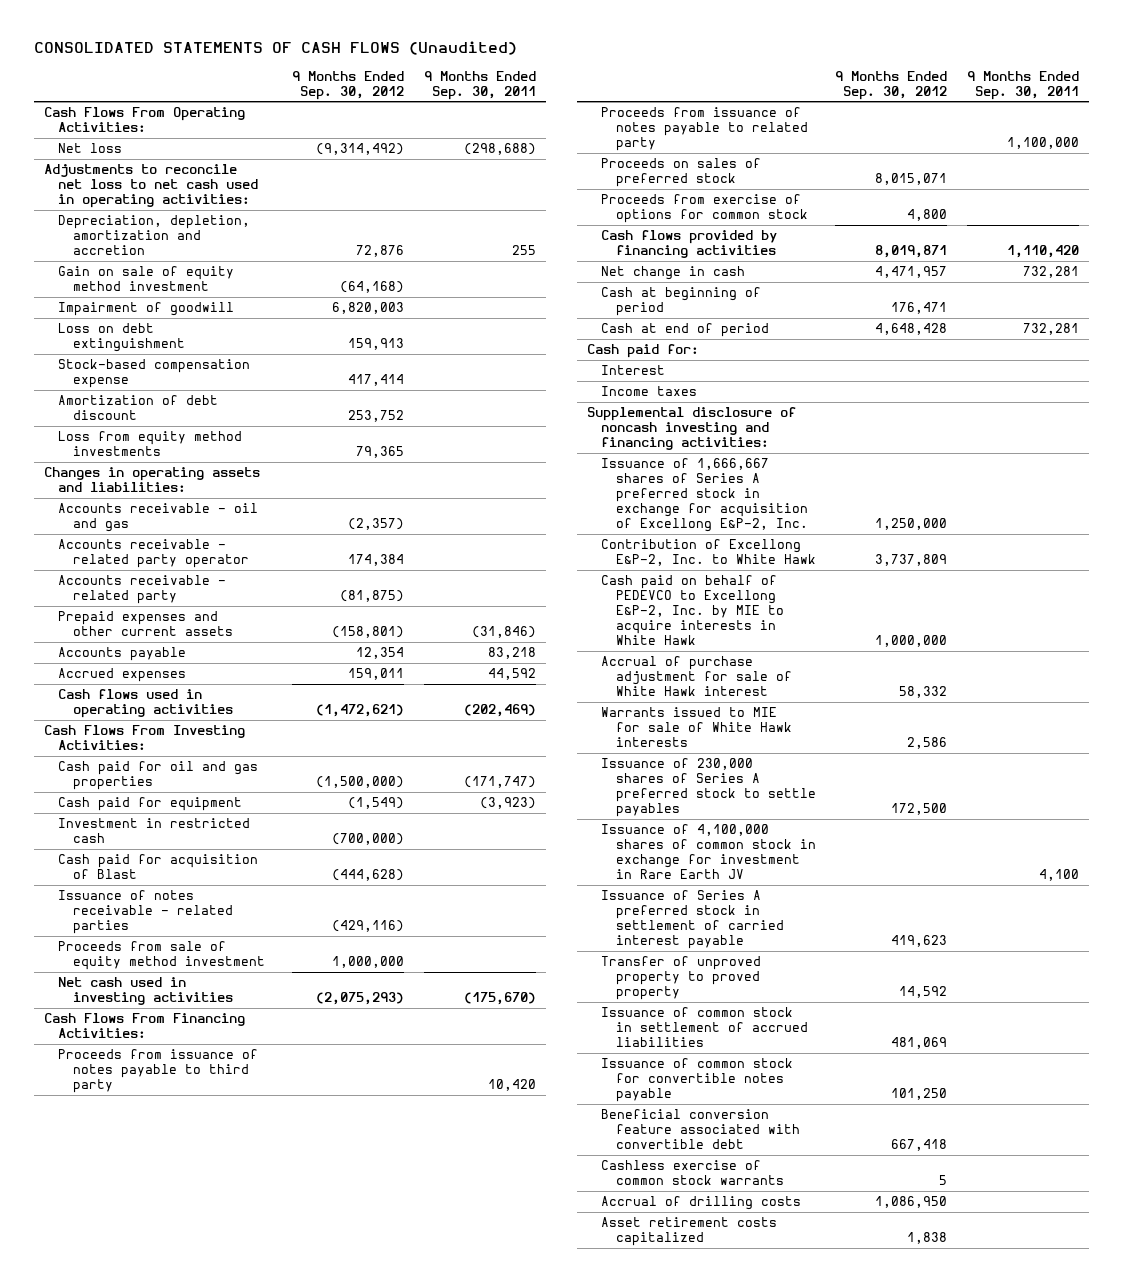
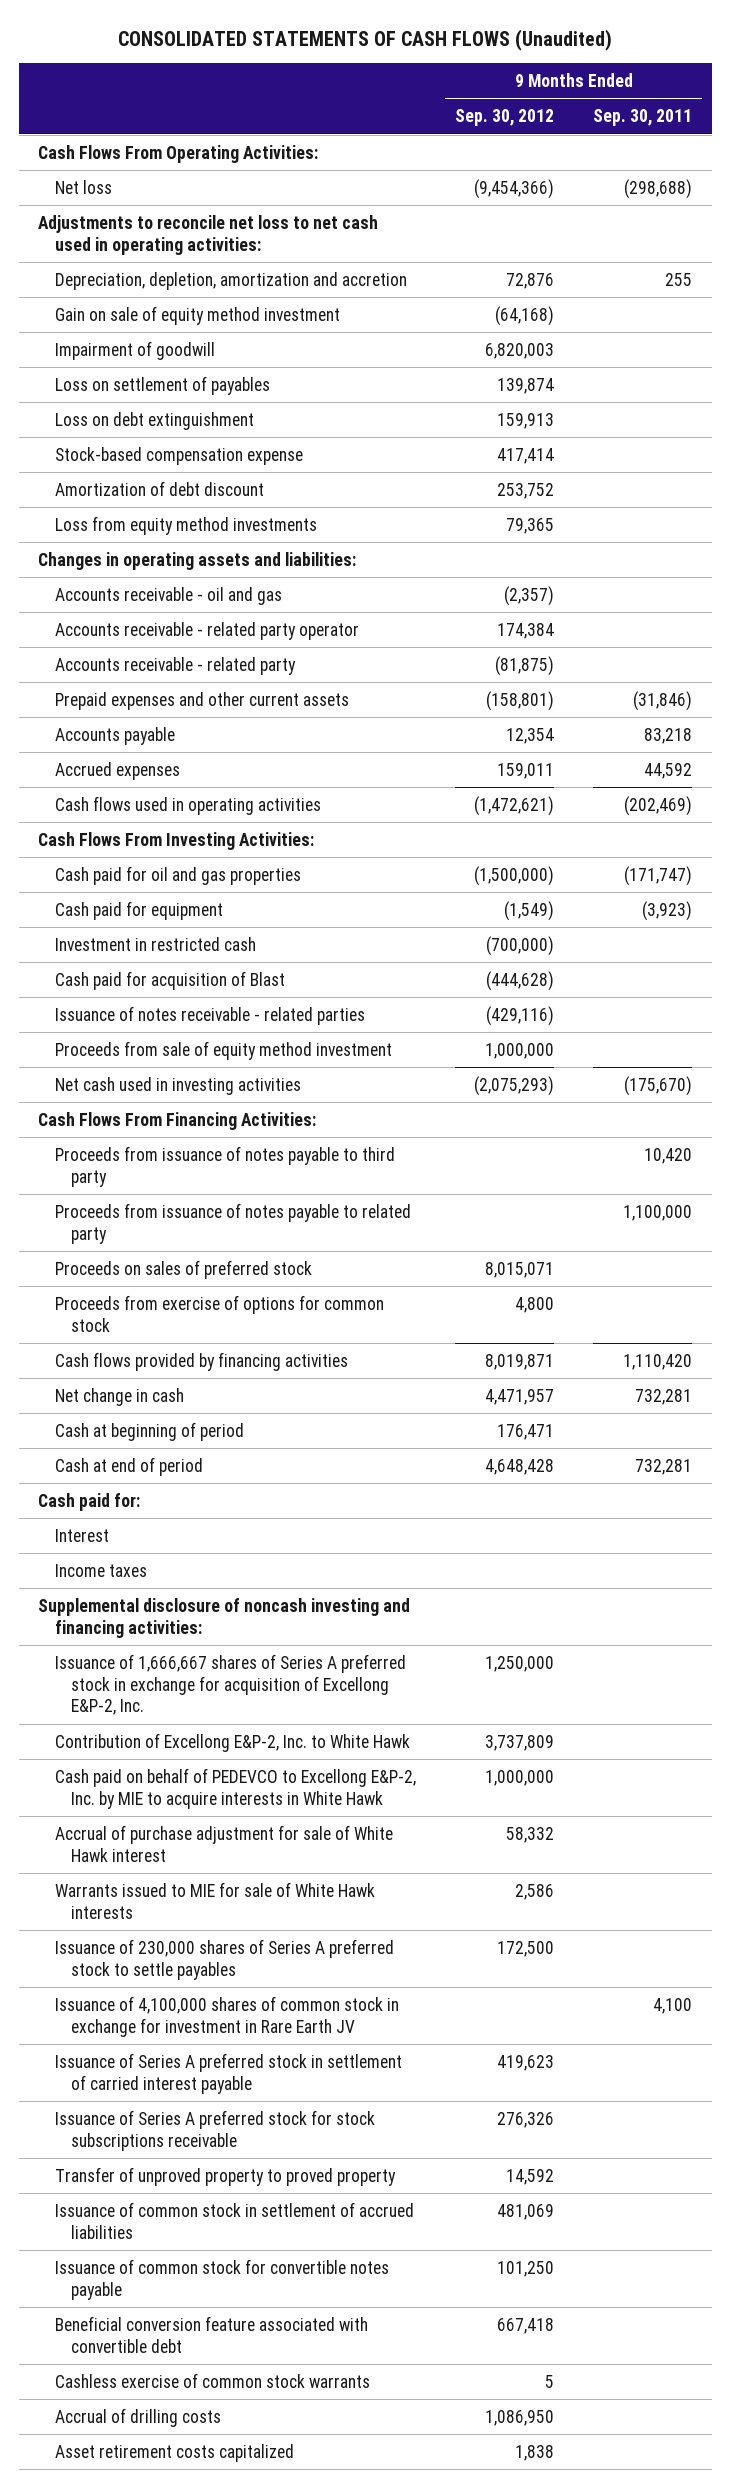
- Net loss | (9,314,492) | (298,688)
+ Net loss | (9,454,366) | (298,688)
+ Loss on settlement of payables | 139,874 |
+ Issuance of Series A preferred stock for stock subscriptions receivable | 276,326 |

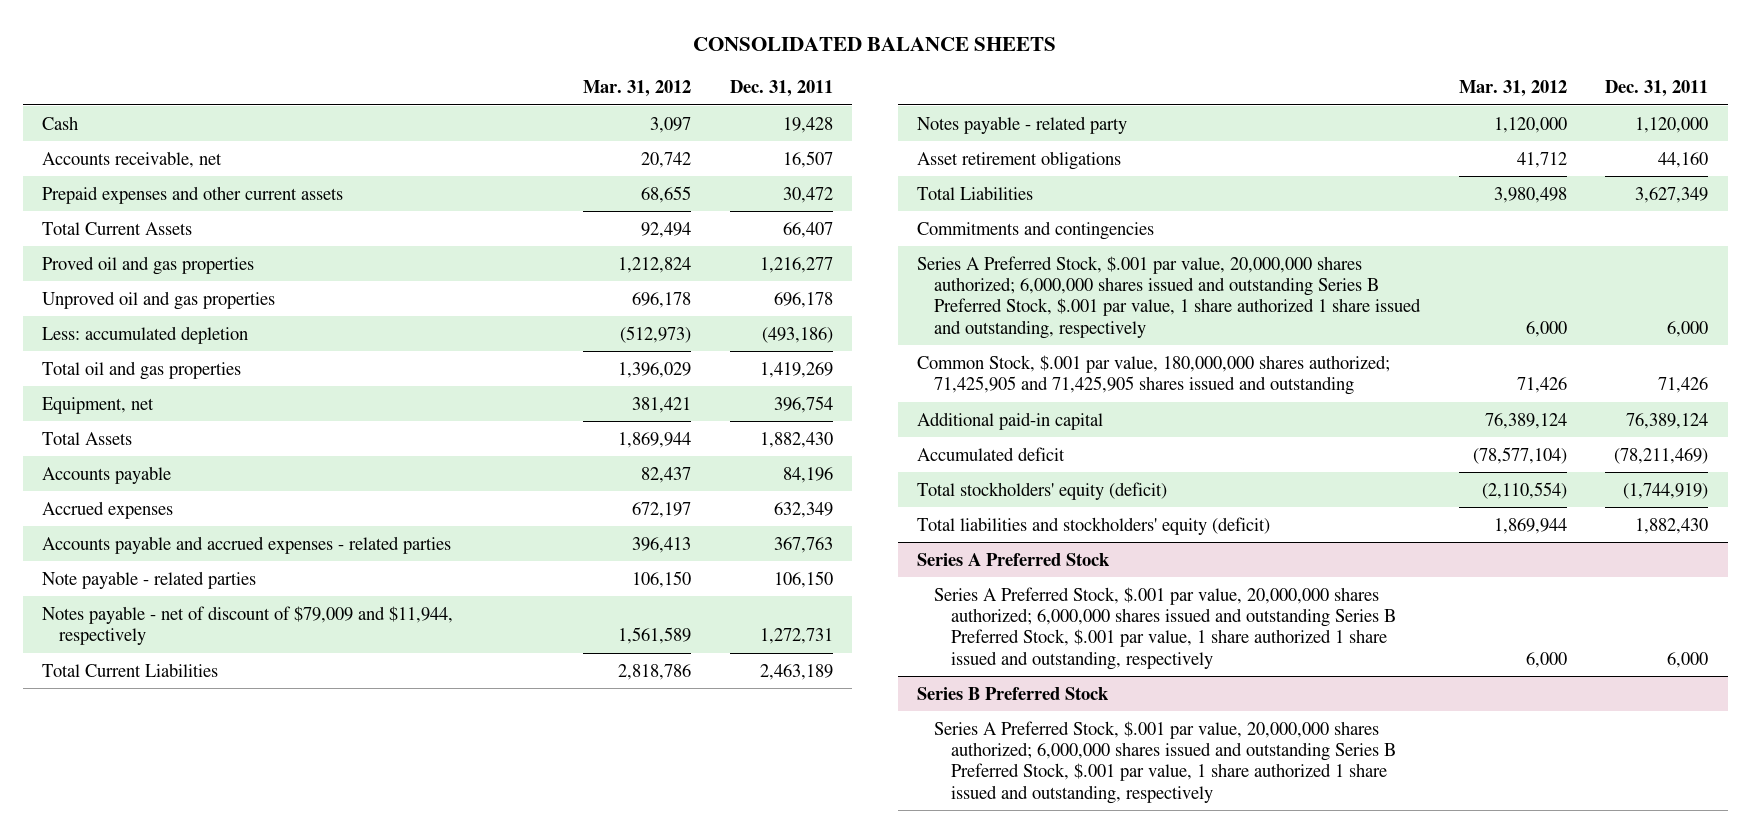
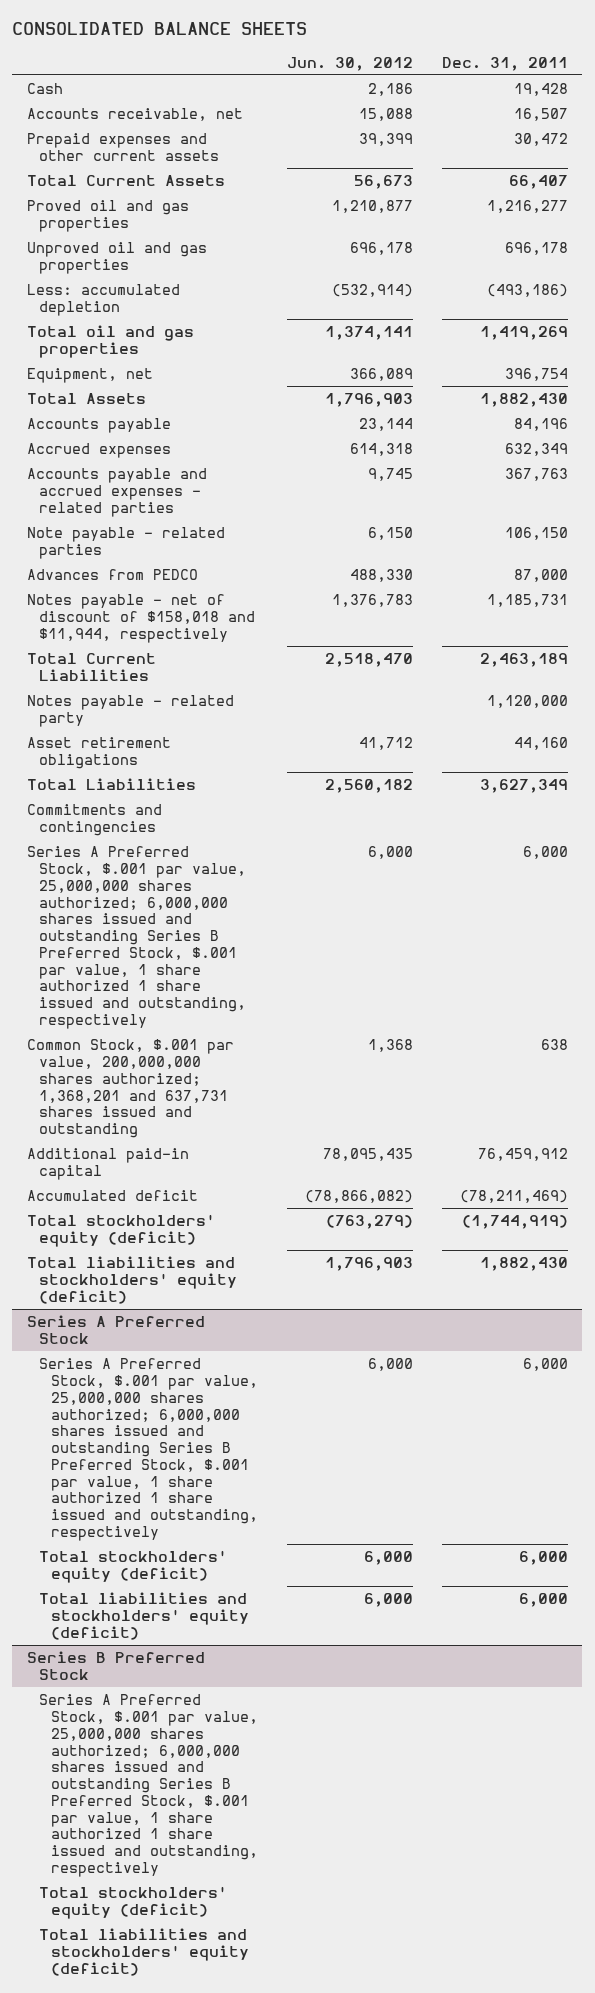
- | Mar. 31, 2012 | Dec. 31, 2011
+ | Jun. 30, 2012 | Dec. 31, 2011
- Notes payable - net of discount of $79,009 and $11,944, respectively | 1,561,589 | 1,272,731
+ Advances from PEDCO | 488,330 | 87,000
+ Notes payable - net of discount of $158,018 and $11,944, respectively | 1,376,783 | 1,185,731
- Series A Preferred Stock, $.001 par value, 20,000,000 shares authorized; 6,000,000 shares issued and outstanding Series B Preferred Stock, $.001 par value, 1 share authorized 1 share issued and outstanding, respectively | 6,000 | 6,000
- Common Stock, $.001 par value, 180,000,000 shares authorized; 71,425,905 and 71,425,905 shares issued and outstanding | 71,426 | 71,426
- Additional paid-in capital | 76,389,124 | 76,389,124
+ Series A Preferred Stock, $.001 par value, 25,000,000 shares authorized; 6,000,000 shares issued and outstanding Series B Preferred Stock, $.001 par value, 1 share authorized 1 share issued and outstanding, respectively | 6,000 | 6,000
+ Common Stock, $.001 par value, 200,000,000 shares authorized; 1,368,201 and 637,731 shares issued and outstanding | 1,368 | 638
+ Additional paid-in capital | 78,095,435 | 76,459,912
@ Series A Preferred Stock
- Series A Preferred Stock, $.001 par value, 20,000,000 shares authorized; 6,000,000 shares issued and outstanding Series B Preferred Stock, $.001 par value, 1 share authorized 1 share issued and outstanding, respectively | 6,000 | 6,000
+ Series A Preferred Stock, $.001 par value, 25,000,000 shares authorized; 6,000,000 shares issued and outstanding Series B Preferred Stock, $.001 par value, 1 share authorized 1 share issued and outstanding, respectively | 6,000 | 6,000
+ Total stockholders' equity (deficit) | 6,000 | 6,000
+ Total liabilities and stockholders' equity (deficit) | 6,000 | 6,000
@ Series B Preferred Stock
- Series A Preferred Stock, $.001 par value, 20,000,000 shares authorized; 6,000,000 shares issued and outstanding Series B Preferred Stock, $.001 par value, 1 share authorized 1 share issued and outstanding, respectively
+ Series A Preferred Stock, $.001 par value, 25,000,000 shares authorized; 6,000,000 shares issued and outstanding Series B Preferred Stock, $.001 par value, 1 share authorized 1 share issued and outstanding, respectively
+ Total stockholders' equity (deficit)
+ Total liabilities and stockholders' equity (deficit)

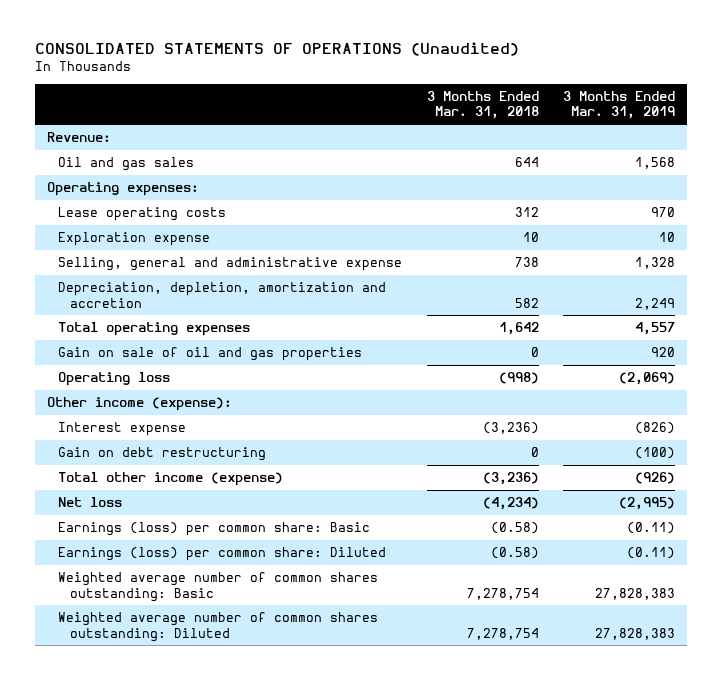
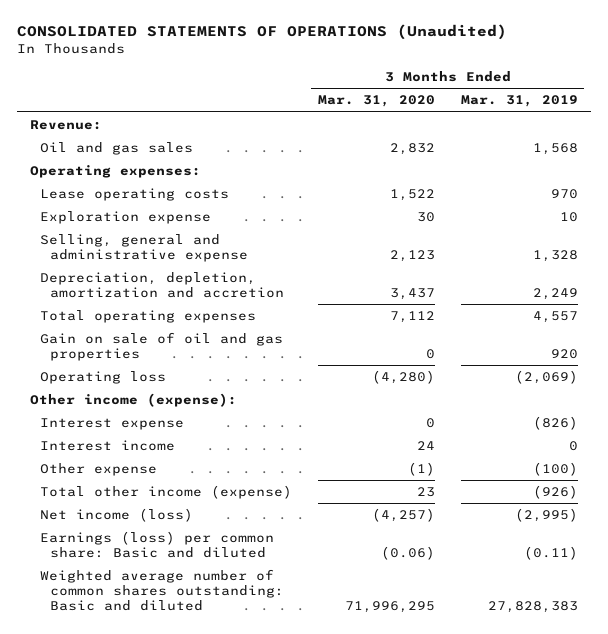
- | 3 Months Ended Mar. 31, 2018 | 3 Months Ended Mar. 31, 2019
+ | 3 Months Ended Mar. 31, 2020 | 3 Months Ended Mar. 31, 2019
- Gain on debt restructuring | 0 | (100)
+ Interest income | 24 | 0
+ Other expense | (1) | (100)
- Net loss | (4,234) | (2,995)
- Earnings (loss) per common share: Basic | (0.58) | (0.11)
- Earnings (loss) per common share: Diluted | (0.58) | (0.11)
- Weighted average number of common shares outstanding: Basic | 7,278,754 | 27,828,383
- Weighted average number of common shares outstanding: Diluted | 7,278,754 | 27,828,383
+ Net income (loss) | (4,257) | (2,995)
+ Earnings (loss) per common share: Basic and diluted | (0.06) | (0.11)
+ Weighted average number of common shares outstanding: Basic and diluted | 71,996,295 | 27,828,383

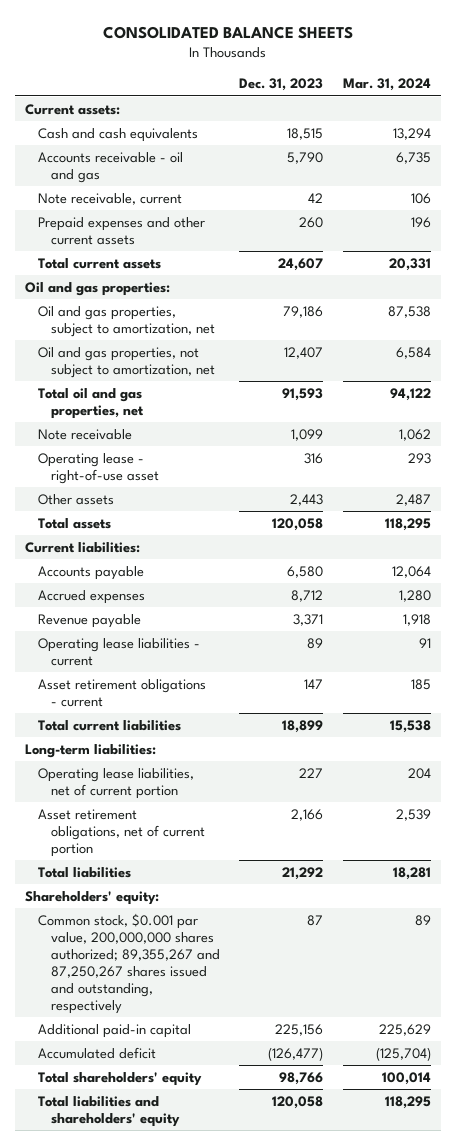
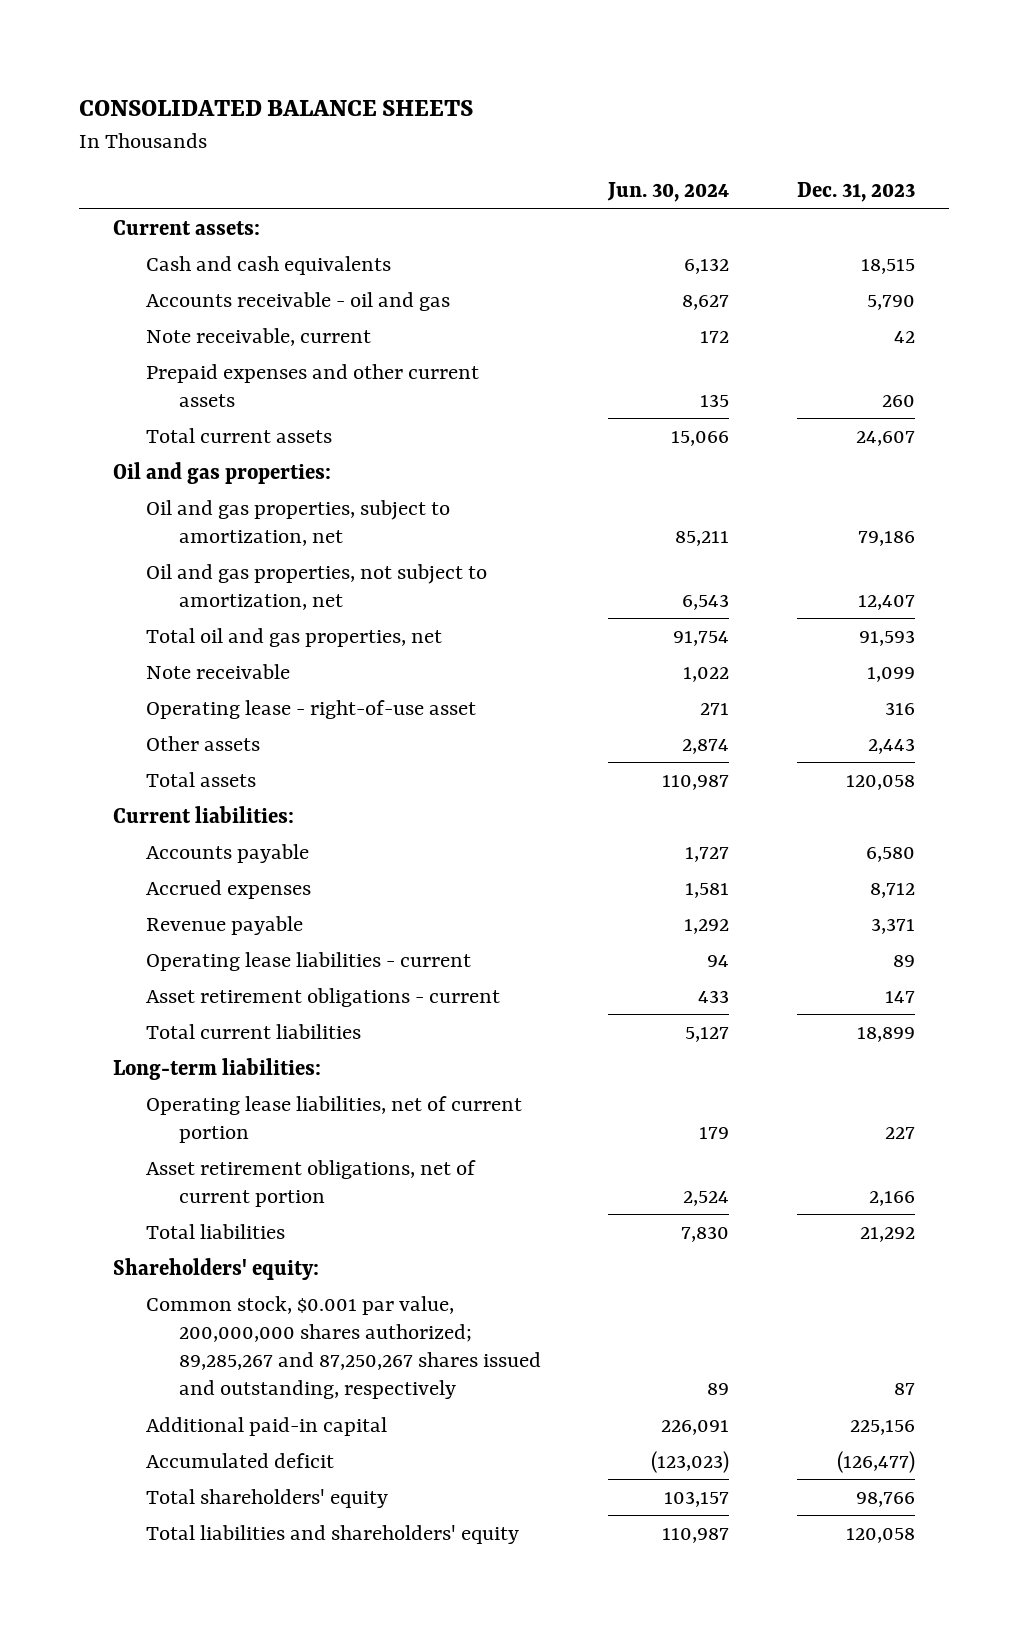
- | Dec. 31, 2023 | Mar. 31, 2024
+ | Jun. 30, 2024 | Dec. 31, 2023
- Common stock, $0.001 par value, 200,000,000 shares authorized; 89,355,267 and 87,250,267 shares issued and outstanding, respectively | 87 | 89
+ Common stock, $0.001 par value, 200,000,000 shares authorized; 89,285,267 and 87,250,267 shares issued and outstanding, respectively | 89 | 87

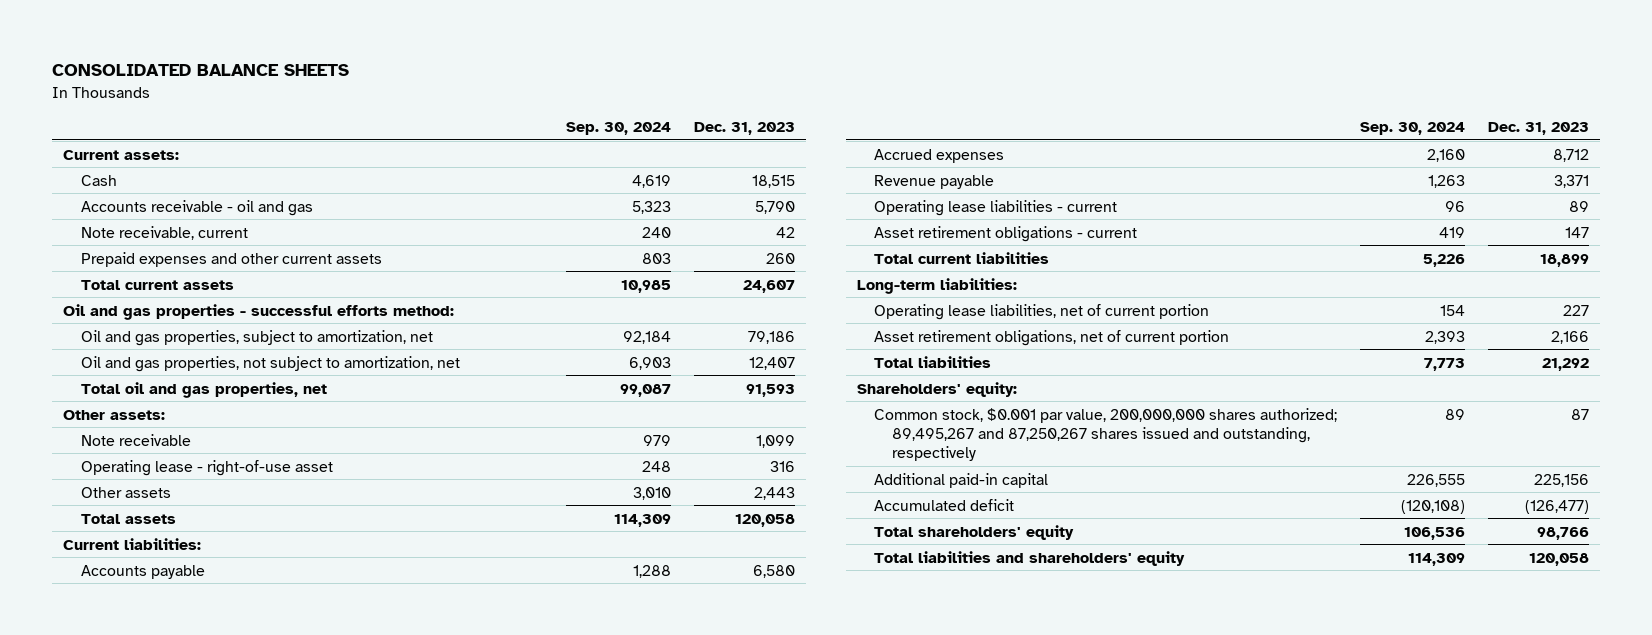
- | Jun. 30, 2024 | Dec. 31, 2023
+ | Sep. 30, 2024 | Dec. 31, 2023
- Cash and cash equivalents | 6,132 | 18,515
+ Cash | 4,619 | 18,515
- Oil and gas properties:
+ Oil and gas properties - successful efforts method:
+ Other assets:
- Common stock, $0.001 par value, 200,000,000 shares authorized; 89,285,267 and 87,250,267 shares issued and outstanding, respectively | 89 | 87
+ Common stock, $0.001 par value, 200,000,000 shares authorized; 89,495,267 and 87,250,267 shares issued and outstanding, respectively | 89 | 87

